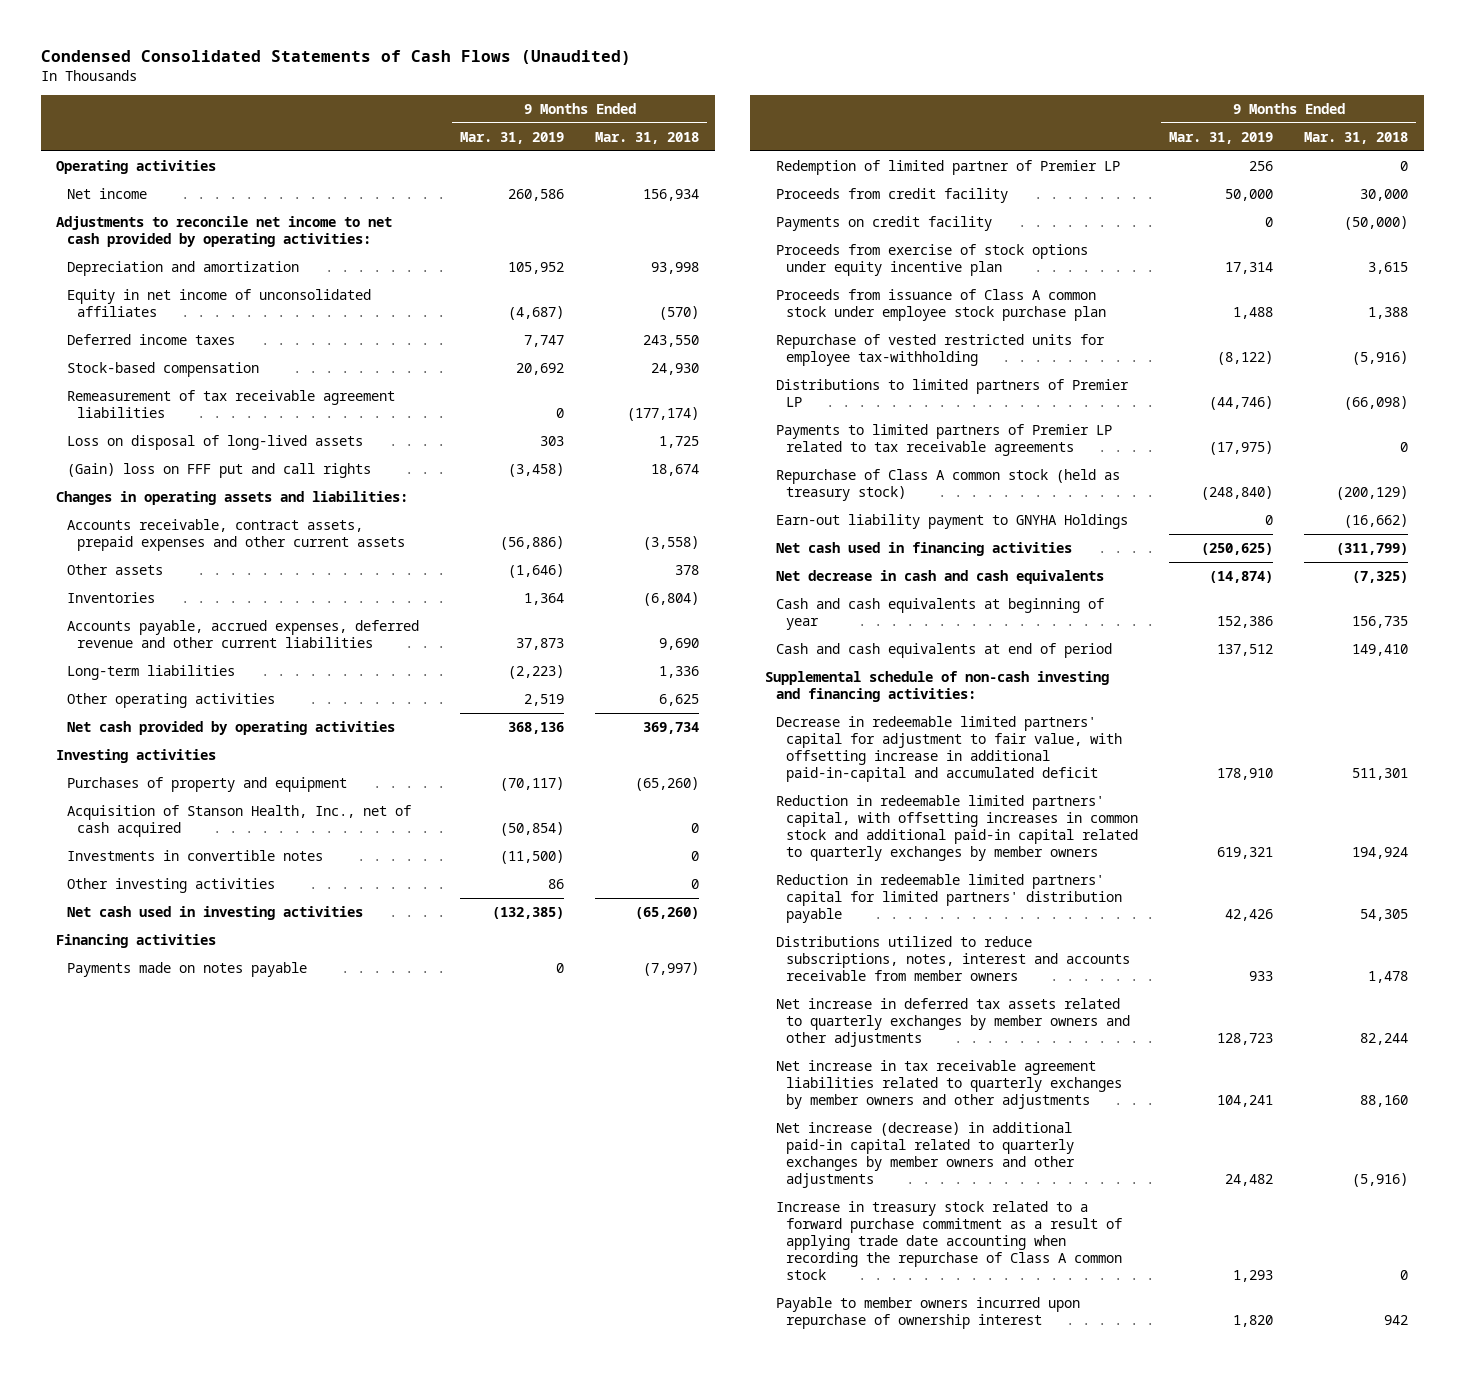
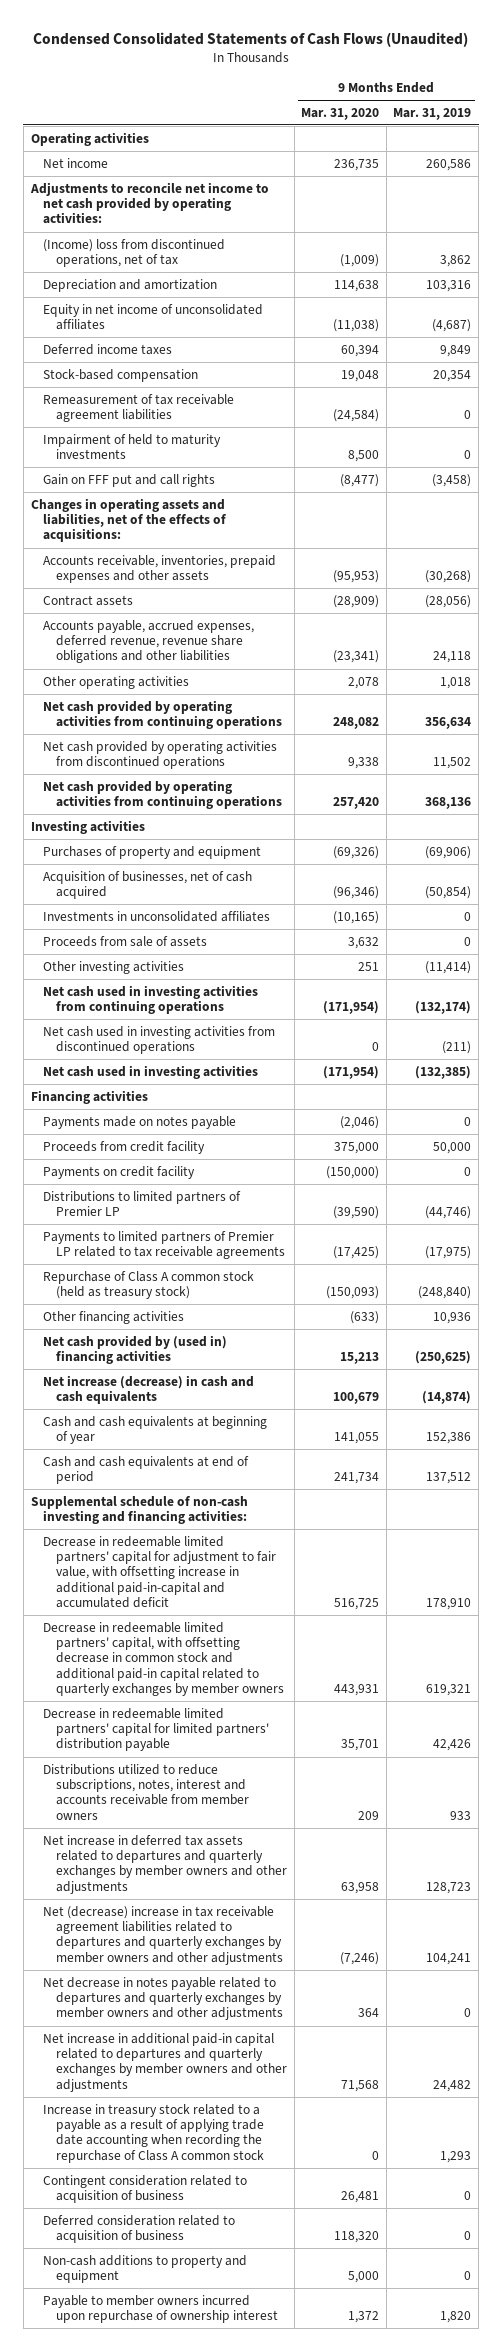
- | 9 Months Ended Mar. 31, 2019 | 9 Months Ended Mar. 31, 2018
+ | 9 Months Ended Mar. 31, 2020 | 9 Months Ended Mar. 31, 2019
- Depreciation and amortization | 105,952 | 93,998
+ (Income) loss from discontinued operations, net of tax | (1,009) | 3,862
+ Depreciation and amortization | 114,638 | 103,316
- Deferred income taxes | 7,747 | 243,550
- Stock-based compensation | 20,692 | 24,930
+ Deferred income taxes | 60,394 | 9,849
+ Stock-based compensation | 19,048 | 20,354
- Loss on disposal of long-lived assets | 303 | 1,725
- (Gain) loss on FFF put and call rights | (3,458) | 18,674
- Changes in operating assets and liabilities:
- Accounts receivable, contract assets, prepaid expenses and other current assets | (56,886) | (3,558)
- Other assets | (1,646) | 378
- Inventories | 1,364 | (6,804)
- Accounts payable, accrued expenses, deferred revenue and other current liabilities | 37,873 | 9,690
- Long-term liabilities | (2,223) | 1,336
- Other operating activities | 2,519 | 6,625
- Net cash provided by operating activities | 368,136 | 369,734
+ Impairment of held to maturity investments | 8,500 | 0
+ Gain on FFF put and call rights | (8,477) | (3,458)
+ Changes in operating assets and liabilities, net of the effects of acquisitions:
+ Accounts receivable, inventories, prepaid expenses and other assets | (95,953) | (30,268)
+ Contract assets | (28,909) | (28,056)
+ Accounts payable, accrued expenses, deferred revenue, revenue share obligations and other liabilities | (23,341) | 24,118
+ Other operating activities | 2,078 | 1,018
+ Net cash provided by operating activities from continuing operations | 248,082 | 356,634
+ Net cash provided by operating activities from discontinued operations | 9,338 | 11,502
+ Net cash provided by operating activities from continuing operations | 257,420 | 368,136
- Purchases of property and equipment | (70,117) | (65,260)
- Acquisition of Stanson Health, Inc., net of cash acquired | (50,854) | 0
- Investments in convertible notes | (11,500) | 0
- Other investing activities | 86 | 0
+ Purchases of property and equipment | (69,326) | (69,906)
+ Acquisition of businesses, net of cash acquired | (96,346) | (50,854)
+ Investments in unconsolidated affiliates | (10,165) | 0
+ Proceeds from sale of assets | 3,632 | 0
+ Other investing activities | 251 | (11,414)
+ Net cash used in investing activities from continuing operations | (171,954) | (132,174)
+ Net cash used in investing activities from discontinued operations | 0 | (211)
- Redemption of limited partner of Premier LP | 256 | 0
- Proceeds from exercise of stock options under equity incentive plan | 17,314 | 3,615
- Proceeds from issuance of Class A common stock under employee stock purchase plan | 1,488 | 1,388
- Repurchase of vested restricted units for employee tax-withholding | (8,122) | (5,916)
- Earn-out liability payment to GNYHA Holdings | 0 | (16,662)
- Net cash used in financing activities | (250,625) | (311,799)
- Net decrease in cash and cash equivalents | (14,874) | (7,325)
+ Other financing activities | (633) | 10,936
+ Net cash provided by (used in) financing activities | 15,213 | (250,625)
+ Net increase (decrease) in cash and cash equivalents | 100,679 | (14,874)
- Reduction in redeemable limited partners' capital, with offsetting increases in common stock and additional paid-in capital related to quarterly exchanges by member owners | 619,321 | 194,924
- Reduction in redeemable limited partners' capital for limited partners' distribution payable | 42,426 | 54,305
+ Decrease in redeemable limited partners' capital, with offsetting decrease in common stock and additional paid-in capital related to quarterly exchanges by member owners | 443,931 | 619,321
+ Decrease in redeemable limited partners' capital for limited partners' distribution payable | 35,701 | 42,426
- Net increase in deferred tax assets related to quarterly exchanges by member owners and other adjustments | 128,723 | 82,244
- Net increase in tax receivable agreement liabilities related to quarterly exchanges by member owners and other adjustments | 104,241 | 88,160
- Net increase (decrease) in additional paid-in capital related to quarterly exchanges by member owners and other adjustments | 24,482 | (5,916)
- Increase in treasury stock related to a forward purchase commitment as a result of applying trade date accounting when recording the repurchase of Class A common stock | 1,293 | 0
+ Net increase in deferred tax assets related to departures and quarterly exchanges by member owners and other adjustments | 63,958 | 128,723
+ Net (decrease) increase in tax receivable agreement liabilities related to departures and quarterly exchanges by member owners and other adjustments | (7,246) | 104,241
+ Net decrease in notes payable related to departures and quarterly exchanges by member owners and other adjustments | 364 | 0
+ Net increase in additional paid-in capital related to departures and quarterly exchanges by member owners and other adjustments | 71,568 | 24,482
+ Increase in treasury stock related to a payable as a result of applying trade date accounting when recording the repurchase of Class A common stock | 0 | 1,293
+ Contingent consideration related to acquisition of business | 26,481 | 0
+ Deferred consideration related to acquisition of business | 118,320 | 0
+ Non-cash additions to property and equipment | 5,000 | 0

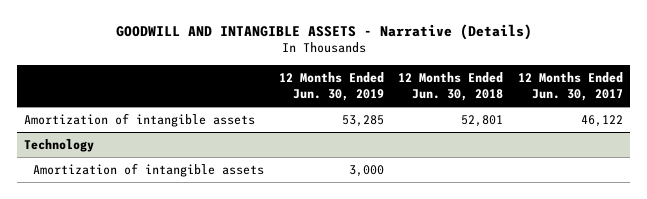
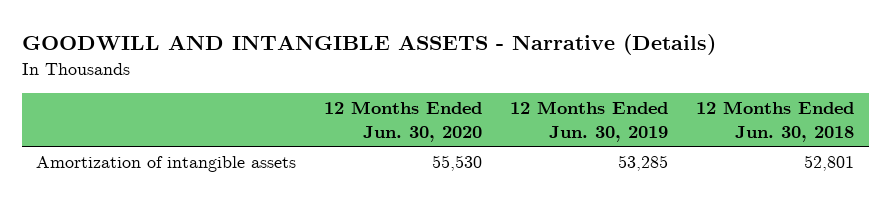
- | 12 Months Ended Jun. 30, 2019 | 12 Months Ended Jun. 30, 2018 | 12 Months Ended Jun. 30, 2017
+ | 12 Months Ended Jun. 30, 2020 | 12 Months Ended Jun. 30, 2019 | 12 Months Ended Jun. 30, 2018
- Technology
- Amortization of intangible assets | 3,000 | |

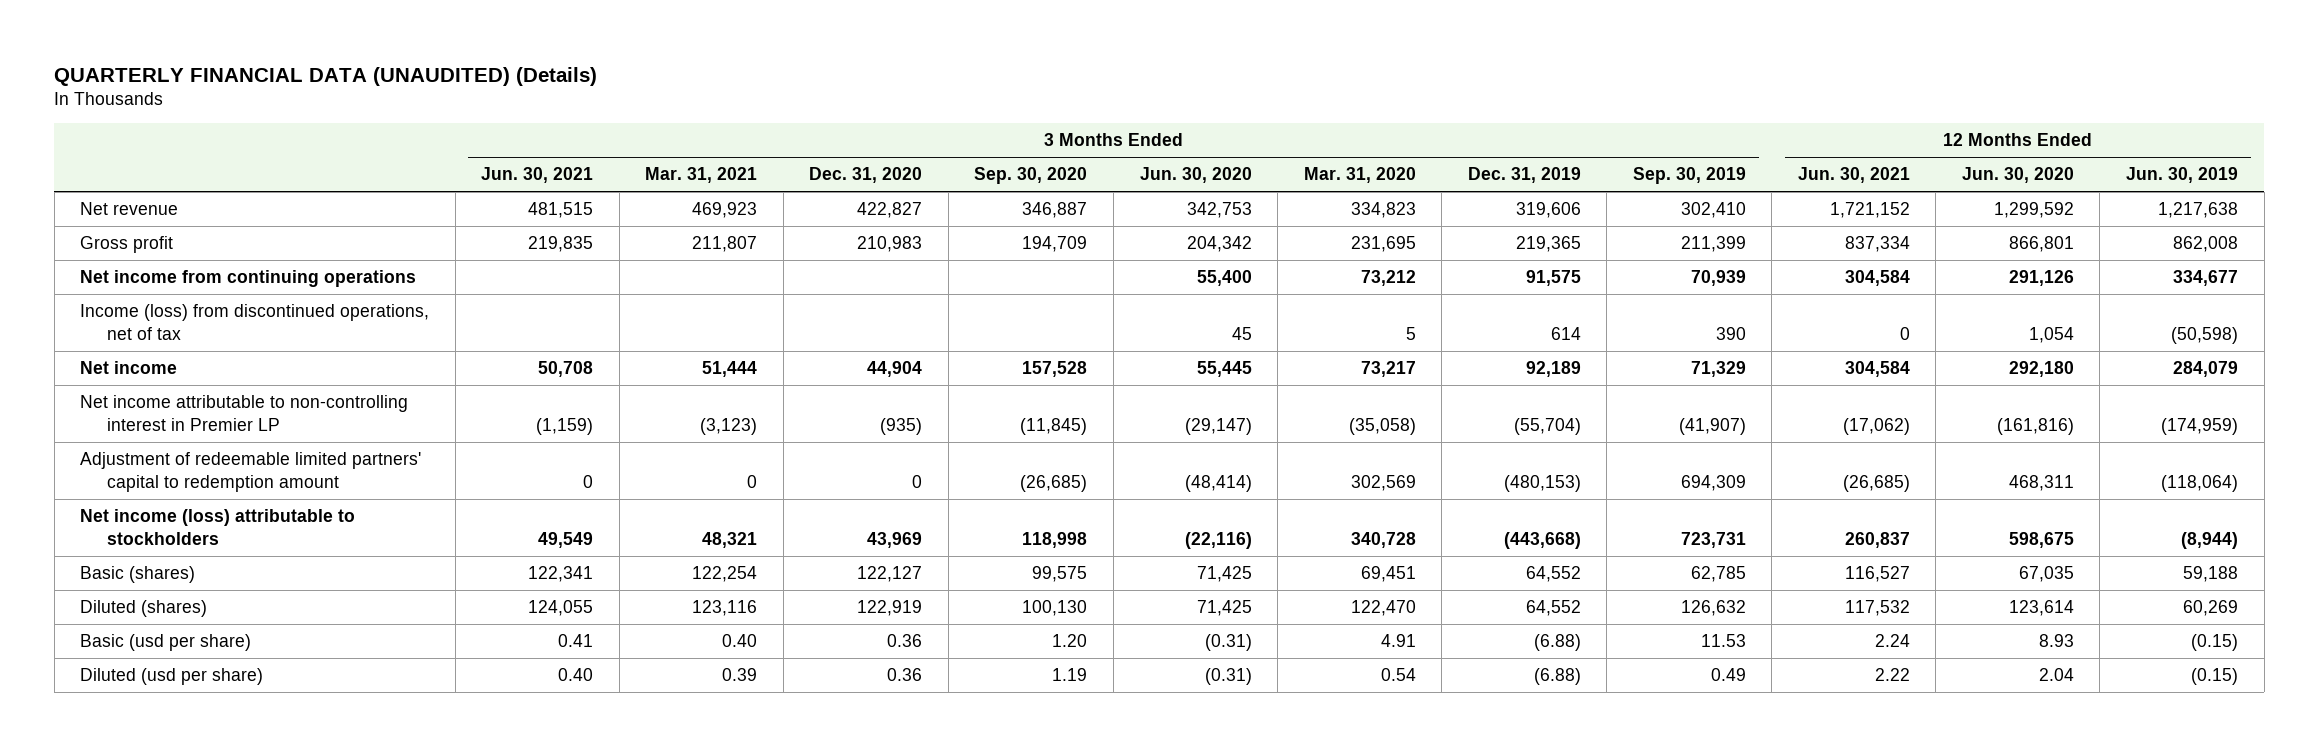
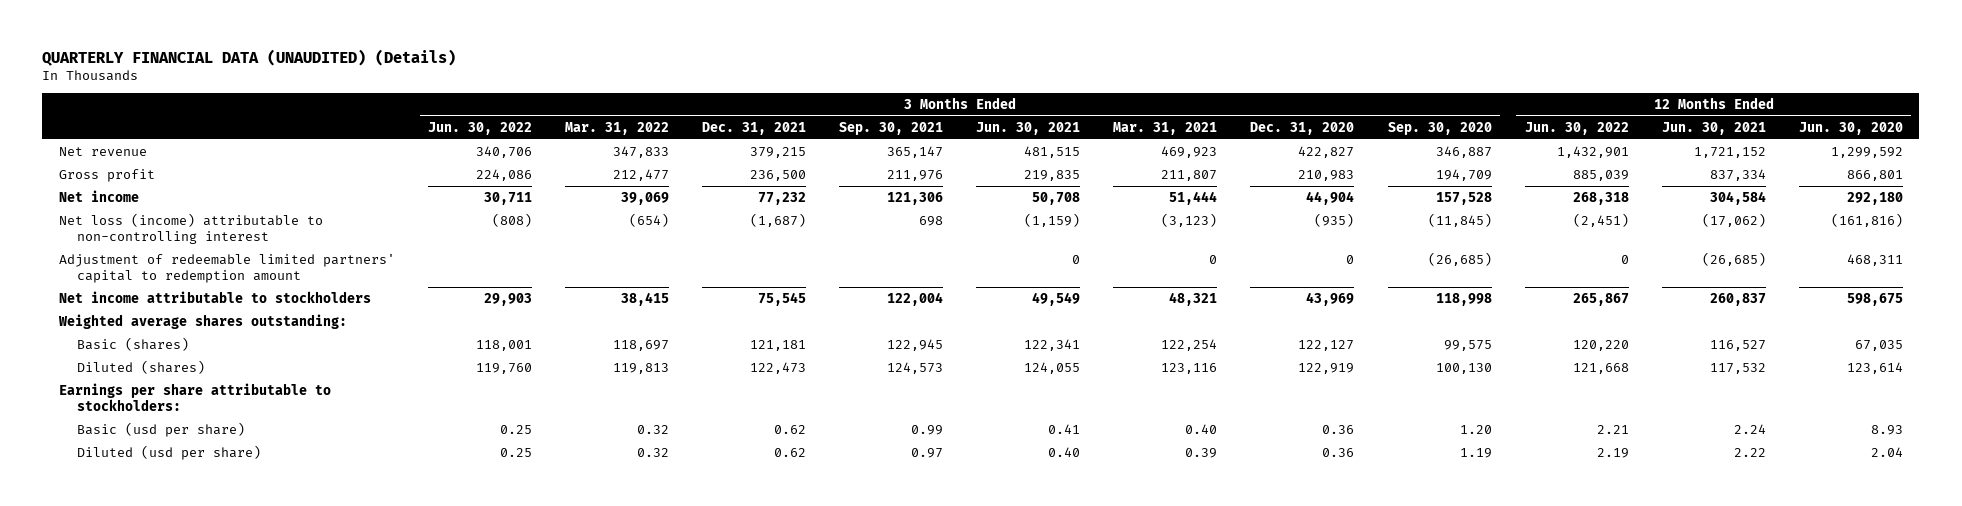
- | 3 Months Ended Jun. 30, 2021 | 3 Months Ended Mar. 31, 2021 | 3 Months Ended Dec. 31, 2020 | 3 Months Ended Sep. 30, 2020 | 3 Months Ended Jun. 30, 2020 | 3 Months Ended Mar. 31, 2020 | 3 Months Ended Dec. 31, 2019 | 3 Months Ended Sep. 30, 2019 | 12 Months Ended Jun. 30, 2021 | 12 Months Ended Jun. 30, 2020 | 12 Months Ended Jun. 30, 2019
+ | 3 Months Ended Jun. 30, 2022 | 3 Months Ended Mar. 31, 2022 | 3 Months Ended Dec. 31, 2021 | 3 Months Ended Sep. 30, 2021 | 3 Months Ended Jun. 30, 2021 | 3 Months Ended Mar. 31, 2021 | 3 Months Ended Dec. 31, 2020 | 3 Months Ended Sep. 30, 2020 | 12 Months Ended Jun. 30, 2022 | 12 Months Ended Jun. 30, 2021 | 12 Months Ended Jun. 30, 2020
- Net income from continuing operations | | | | | 55,400 | 73,212 | 91,575 | 70,939 | 304,584 | 291,126 | 334,677
- Income (loss) from discontinued operations, net of tax | | | | | 45 | 5 | 614 | 390 | 0 | 1,054 | (50,598)
- Net income attributable to non-controlling interest in Premier LP | (1,159) | (3,123) | (935) | (11,845) | (29,147) | (35,058) | (55,704) | (41,907) | (17,062) | (161,816) | (174,959)
+ Net loss (income) attributable to non-controlling interest | (808) | (654) | (1,687) | 698 | (1,159) | (3,123) | (935) | (11,845) | (2,451) | (17,062) | (161,816)
- Net income (loss) attributable to stockholders | 49,549 | 48,321 | 43,969 | 118,998 | (22,116) | 340,728 | (443,668) | 723,731 | 260,837 | 598,675 | (8,944)
+ Net income attributable to stockholders | 29,903 | 38,415 | 75,545 | 122,004 | 49,549 | 48,321 | 43,969 | 118,998 | 265,867 | 260,837 | 598,675
+ Weighted average shares outstanding:
+ Earnings per share attributable to stockholders:

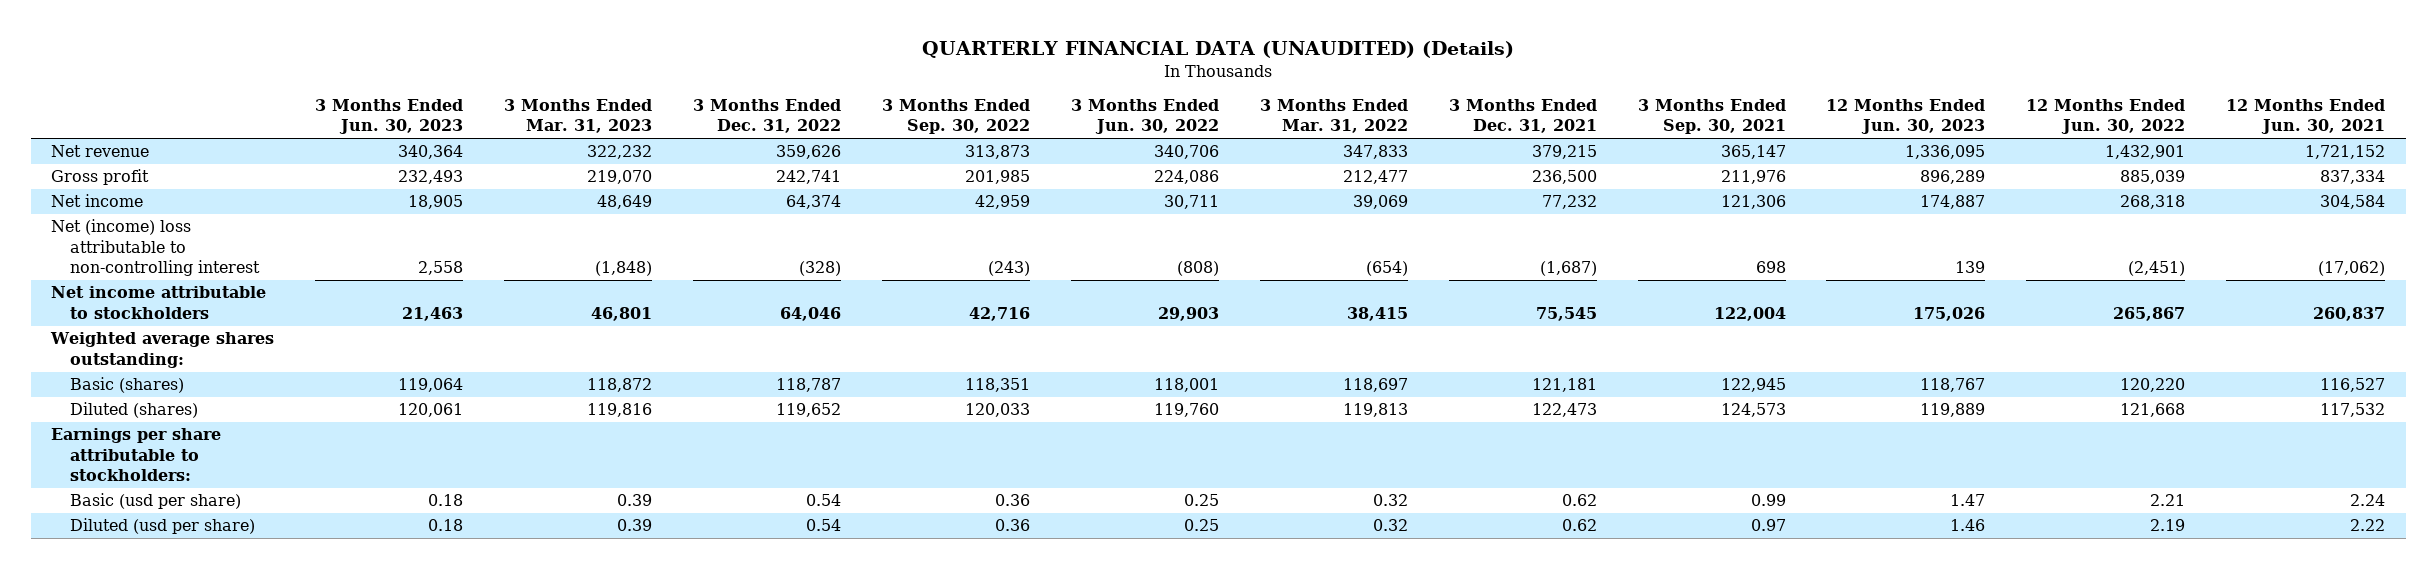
- | 3 Months Ended Jun. 30, 2022 | 3 Months Ended Mar. 31, 2022 | 3 Months Ended Dec. 31, 2021 | 3 Months Ended Sep. 30, 2021 | 3 Months Ended Jun. 30, 2021 | 3 Months Ended Mar. 31, 2021 | 3 Months Ended Dec. 31, 2020 | 3 Months Ended Sep. 30, 2020 | 12 Months Ended Jun. 30, 2022 | 12 Months Ended Jun. 30, 2021 | 12 Months Ended Jun. 30, 2020
+ | 3 Months Ended Jun. 30, 2023 | 3 Months Ended Mar. 31, 2023 | 3 Months Ended Dec. 31, 2022 | 3 Months Ended Sep. 30, 2022 | 3 Months Ended Jun. 30, 2022 | 3 Months Ended Mar. 31, 2022 | 3 Months Ended Dec. 31, 2021 | 3 Months Ended Sep. 30, 2021 | 12 Months Ended Jun. 30, 2023 | 12 Months Ended Jun. 30, 2022 | 12 Months Ended Jun. 30, 2021
- Net loss (income) attributable to non-controlling interest | (808) | (654) | (1,687) | 698 | (1,159) | (3,123) | (935) | (11,845) | (2,451) | (17,062) | (161,816)
- Adjustment of redeemable limited partners' capital to redemption amount | | | | | 0 | 0 | 0 | (26,685) | 0 | (26,685) | 468,311
+ Net (income) loss attributable to non-controlling interest | 2,558 | (1,848) | (328) | (243) | (808) | (654) | (1,687) | 698 | 139 | (2,451) | (17,062)

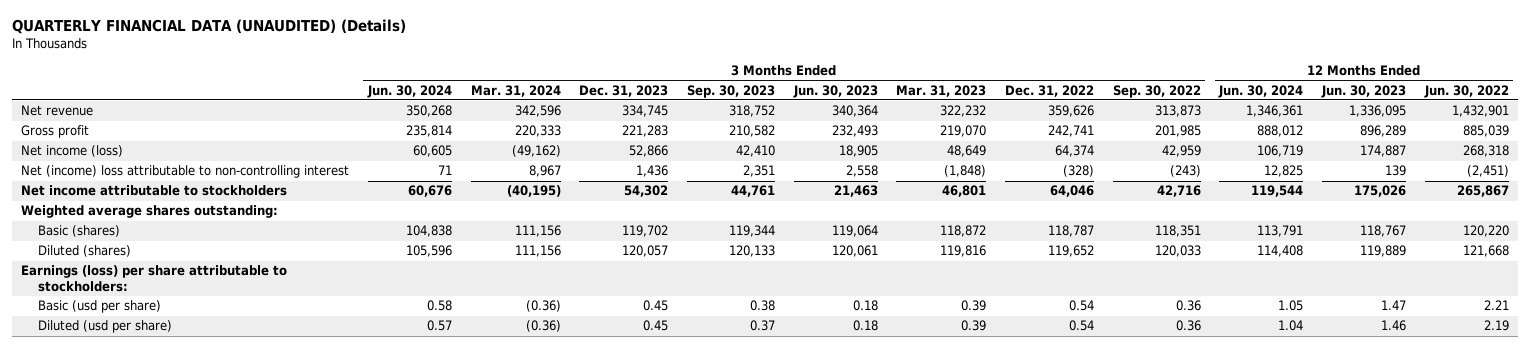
- | 3 Months Ended Jun. 30, 2023 | 3 Months Ended Mar. 31, 2023 | 3 Months Ended Dec. 31, 2022 | 3 Months Ended Sep. 30, 2022 | 3 Months Ended Jun. 30, 2022 | 3 Months Ended Mar. 31, 2022 | 3 Months Ended Dec. 31, 2021 | 3 Months Ended Sep. 30, 2021 | 12 Months Ended Jun. 30, 2023 | 12 Months Ended Jun. 30, 2022 | 12 Months Ended Jun. 30, 2021
+ | 3 Months Ended Jun. 30, 2024 | 3 Months Ended Mar. 31, 2024 | 3 Months Ended Dec. 31, 2023 | 3 Months Ended Sep. 30, 2023 | 3 Months Ended Jun. 30, 2023 | 3 Months Ended Mar. 31, 2023 | 3 Months Ended Dec. 31, 2022 | 3 Months Ended Sep. 30, 2022 | 12 Months Ended Jun. 30, 2024 | 12 Months Ended Jun. 30, 2023 | 12 Months Ended Jun. 30, 2022
- Net income | 18,905 | 48,649 | 64,374 | 42,959 | 30,711 | 39,069 | 77,232 | 121,306 | 174,887 | 268,318 | 304,584
+ Net income (loss) | 60,605 | (49,162) | 52,866 | 42,410 | 18,905 | 48,649 | 64,374 | 42,959 | 106,719 | 174,887 | 268,318
- Earnings per share attributable to stockholders:
+ Earnings (loss) per share attributable to stockholders:

